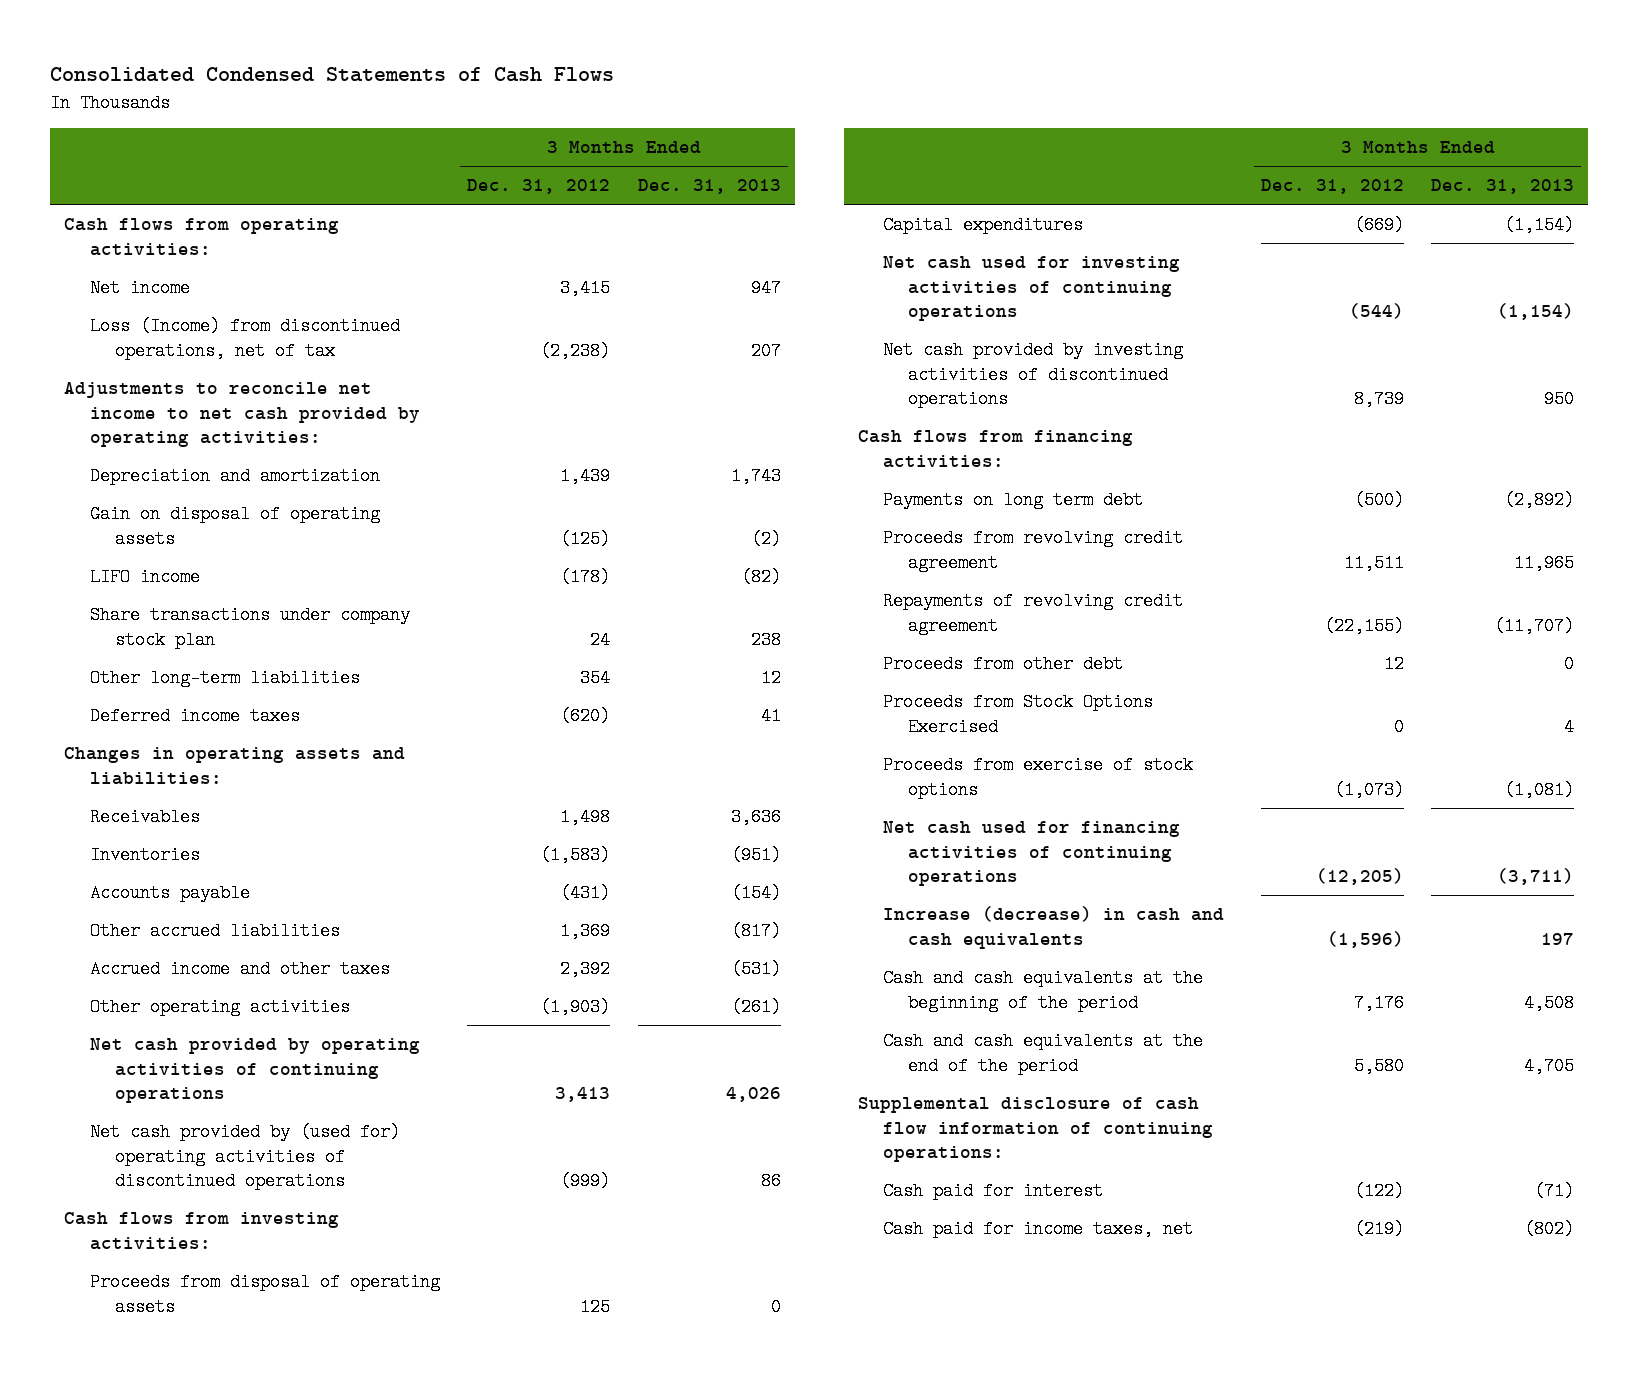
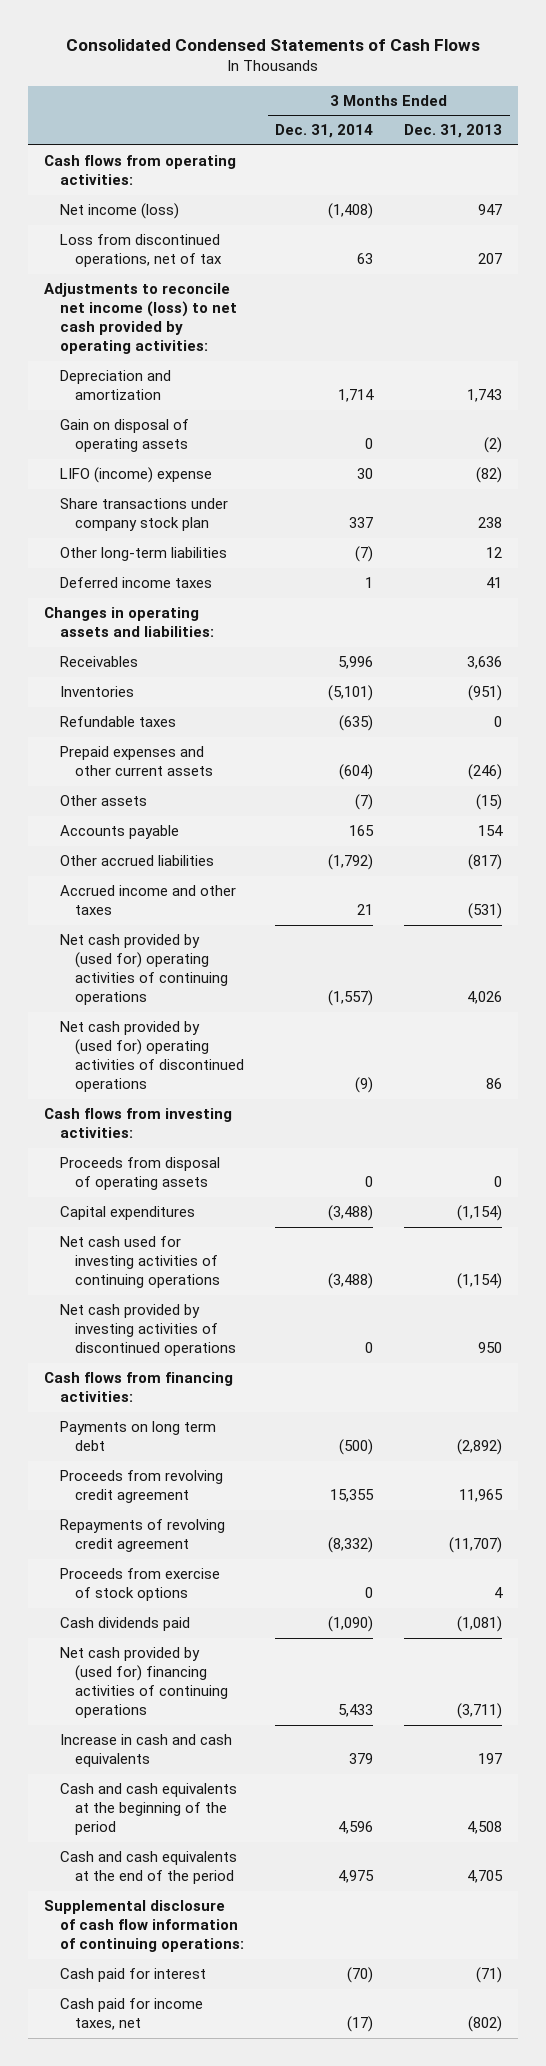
- | 3 Months Ended Dec. 31, 2012 | 3 Months Ended Dec. 31, 2013
+ | 3 Months Ended Dec. 31, 2014 | 3 Months Ended Dec. 31, 2013
- Net income | 3,415 | 947
- Loss (Income) from discontinued operations, net of tax | (2,238) | 207
- Adjustments to reconcile net income to net cash provided by operating activities:
+ Net income (loss) | (1,408) | 947
+ Loss from discontinued operations, net of tax | 63 | 207
+ Adjustments to reconcile net income (loss) to net cash provided by operating activities:
- LIFO income | (178) | (82)
+ LIFO (income) expense | 30 | (82)
- Accounts payable | (431) | (154)
+ Refundable taxes | (635) | 0
+ Prepaid expenses and other current assets | (604) | (246)
+ Other assets | (7) | (15)
+ Accounts payable | 165 | 154
- Other operating activities | (1,903) | (261)
- Net cash provided by operating activities of continuing operations | 3,413 | 4,026
+ Net cash provided by (used for) operating activities of continuing operations | (1,557) | 4,026
- Proceeds from other debt | 12 | 0
- Proceeds from Stock Options Exercised | 0 | 4
- Proceeds from exercise of stock options | (1,073) | (1,081)
- Net cash used for financing activities of continuing operations | (12,205) | (3,711)
- Increase (decrease) in cash and cash equivalents | (1,596) | 197
+ Proceeds from exercise of stock options | 0 | 4
+ Cash dividends paid | (1,090) | (1,081)
+ Net cash provided by (used for) financing activities of continuing operations | 5,433 | (3,711)
+ Increase in cash and cash equivalents | 379 | 197

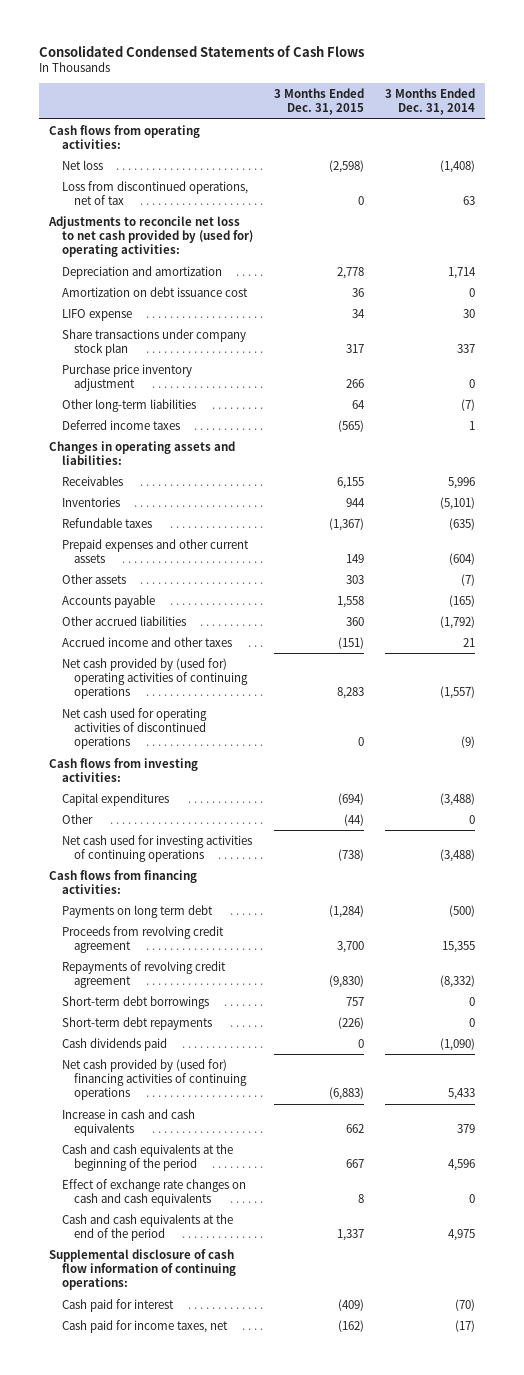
- | 3 Months Ended Dec. 31, 2014 | 3 Months Ended Dec. 31, 2013
+ | 3 Months Ended Dec. 31, 2015 | 3 Months Ended Dec. 31, 2014
- Net income (loss) | (1,408) | 947
+ Net loss | (2,598) | (1,408)
- Adjustments to reconcile net income (loss) to net cash provided by operating activities:
+ Adjustments to reconcile net loss to net cash provided by (used for) operating activities:
- Gain on disposal of operating assets | 0 | (2)
- LIFO (income) expense | 30 | (82)
+ Amortization on debt issuance cost | 36 | 0
+ LIFO expense | 34 | 30
+ Purchase price inventory adjustment | 266 | 0
- Accounts payable | 165 | 154
+ Accounts payable | 1,558 | (165)
- Net cash provided by (used for) operating activities of discontinued operations | (9) | 86
+ Net cash used for operating activities of discontinued operations | 0 | (9)
- Proceeds from disposal of operating assets | 0 | 0
+ Other | (44) | 0
- Net cash provided by investing activities of discontinued operations | 0 | 950
- Proceeds from exercise of stock options | 0 | 4
+ Short-term debt borrowings | 757 | 0
+ Short-term debt repayments | (226) | 0
+ Effect of exchange rate changes on cash and cash equivalents | 8 | 0

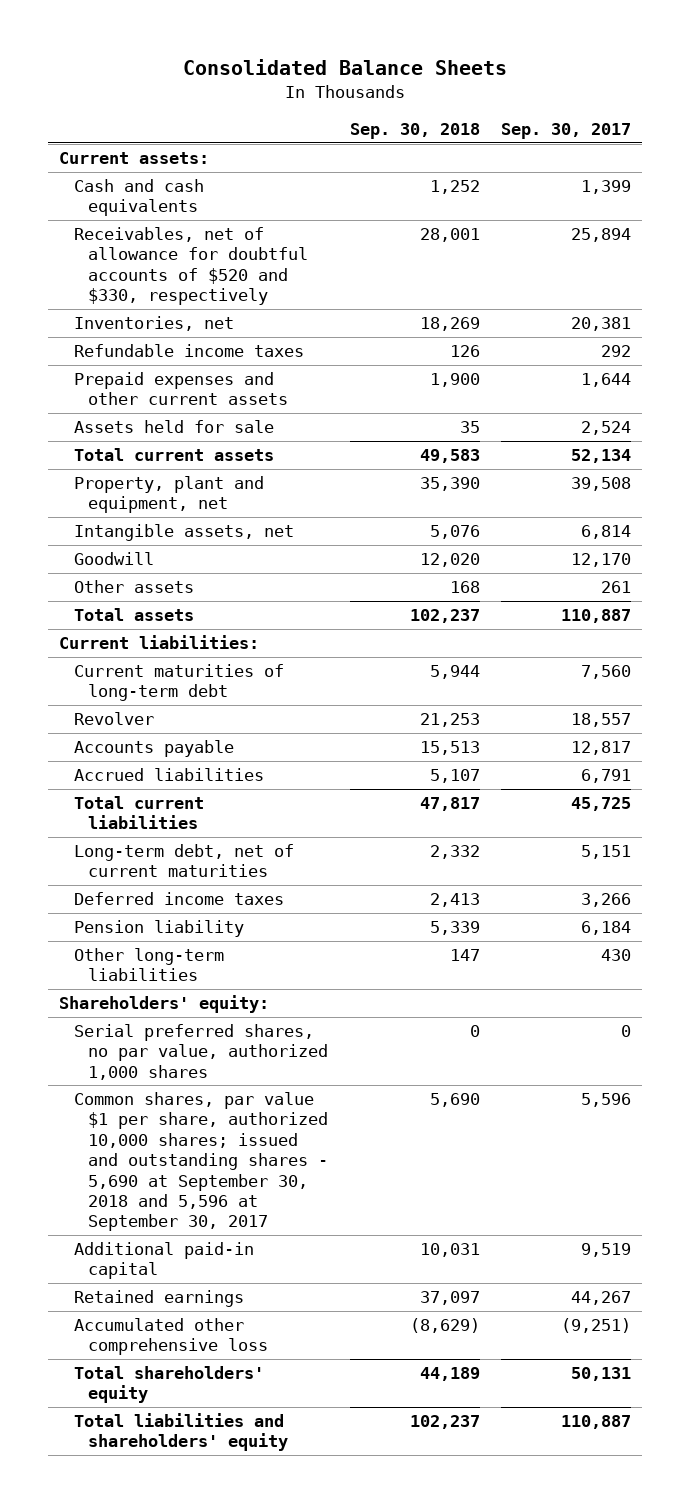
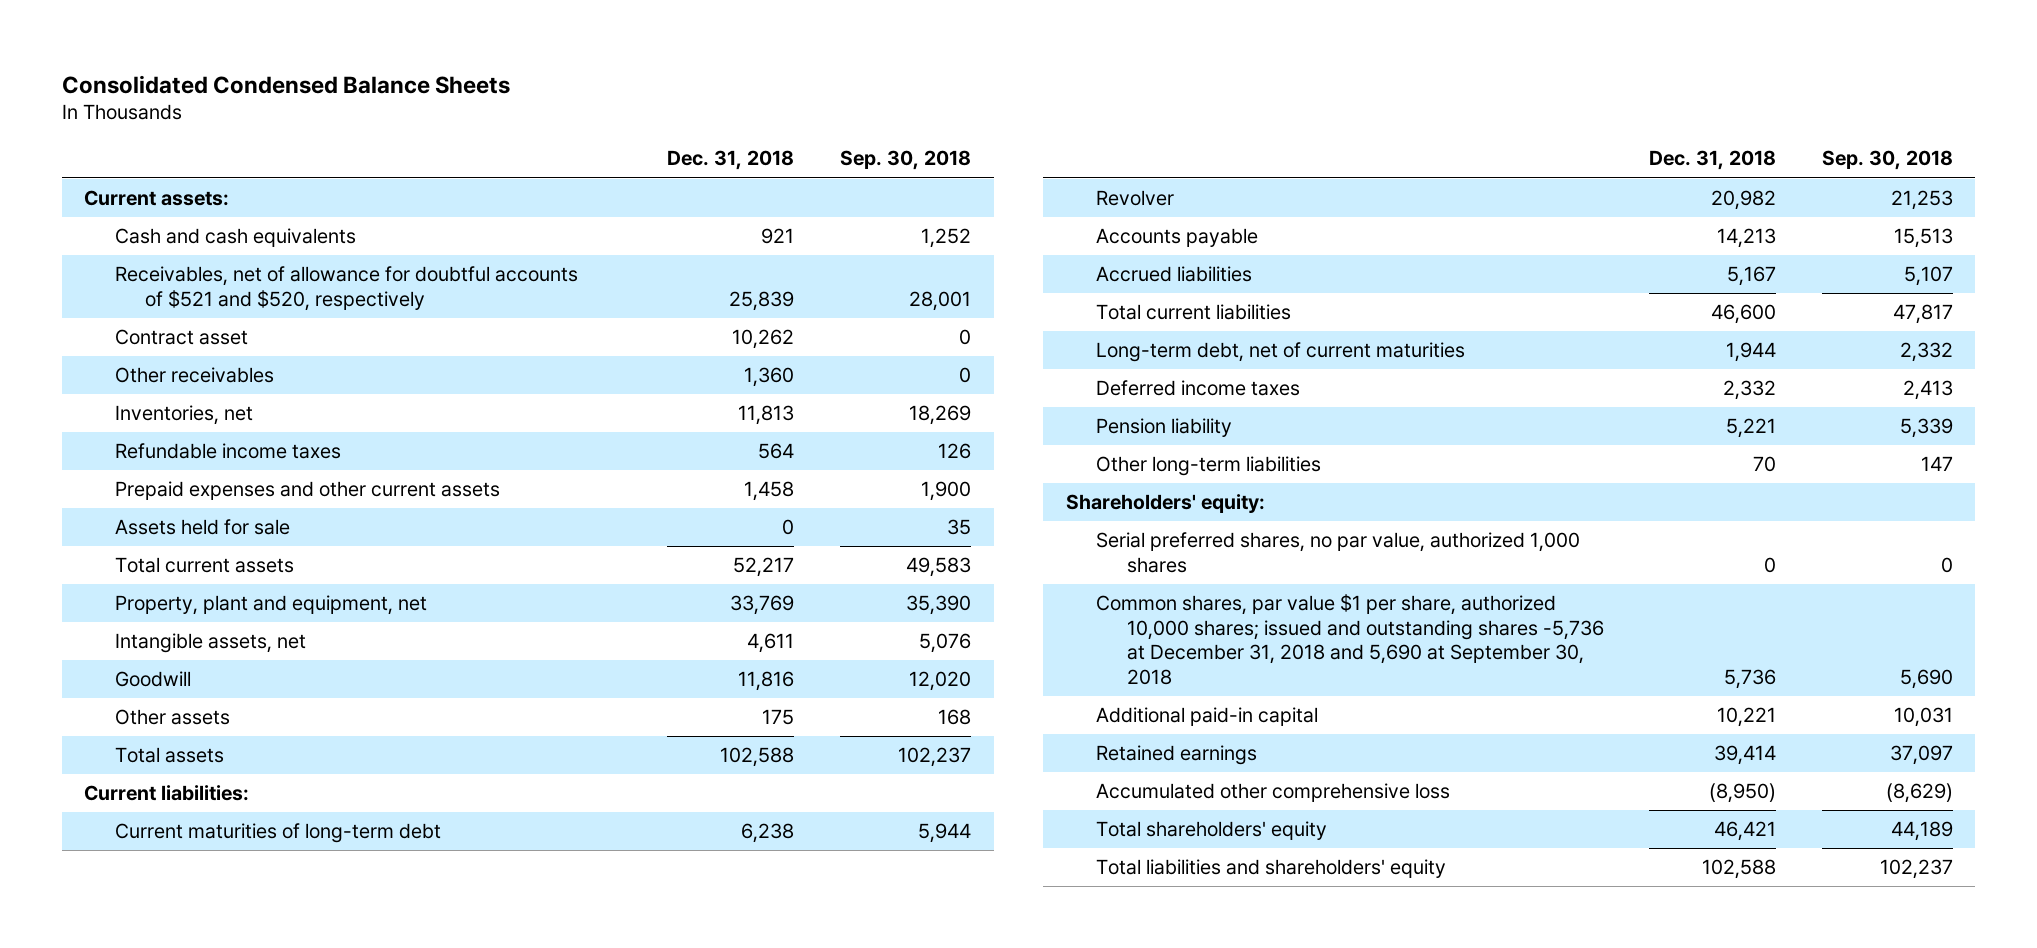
- Consolidated Balance Sheets
+ Consolidated Condensed Balance Sheets
- | Sep. 30, 2018 | Sep. 30, 2017
+ | Dec. 31, 2018 | Sep. 30, 2018
- Receivables, net of allowance for doubtful accounts of $520 and $330, respectively | 28,001 | 25,894
+ Receivables, net of allowance for doubtful accounts of $521 and $520, respectively | 25,839 | 28,001
+ Contract asset | 10,262 | 0
+ Other receivables | 1,360 | 0
- Common shares, par value $1 per share, authorized 10,000 shares; issued and outstanding shares - 5,690 at September 30, 2018 and 5,596 at September 30, 2017 | 5,690 | 5,596
+ Common shares, par value $1 per share, authorized 10,000 shares; issued and outstanding shares -5,736 at December 31, 2018 and 5,690 at September 30, 2018 | 5,736 | 5,690

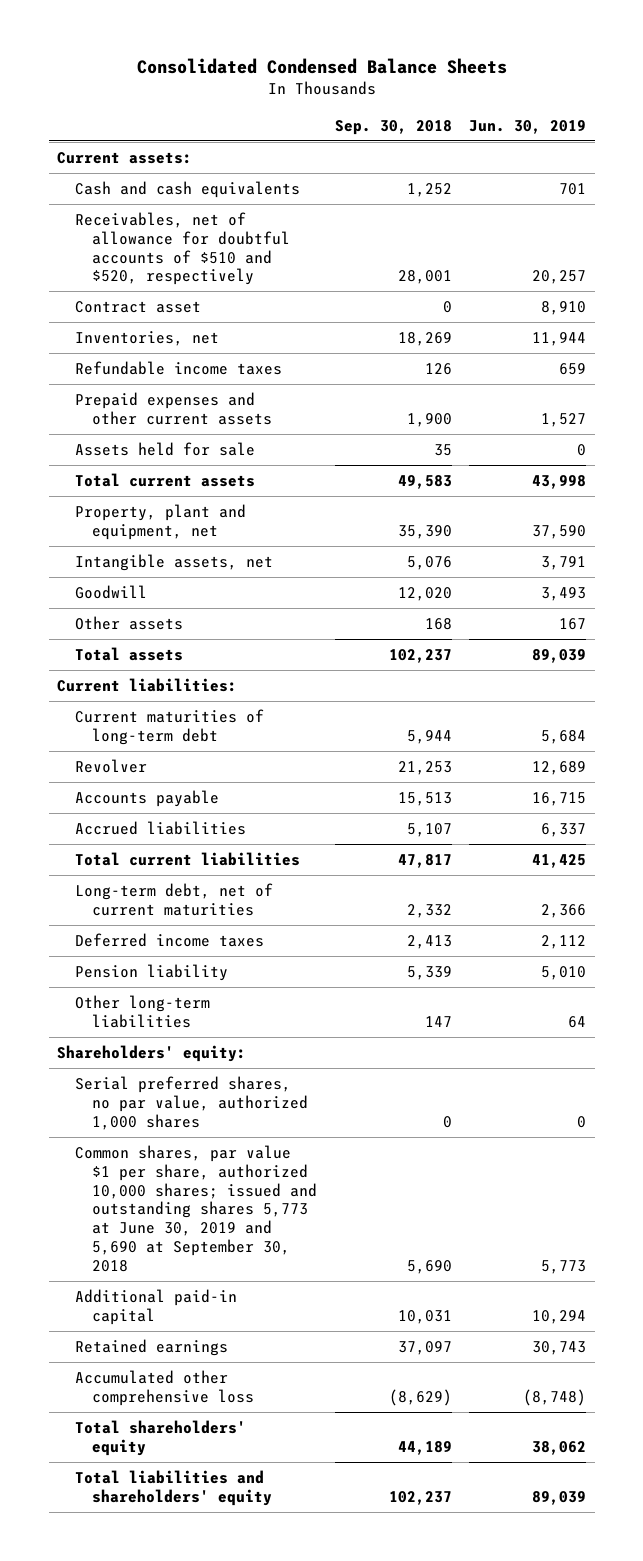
- | Dec. 31, 2018 | Sep. 30, 2018
+ | Sep. 30, 2018 | Jun. 30, 2019
- Receivables, net of allowance for doubtful accounts of $521 and $520, respectively | 25,839 | 28,001
+ Receivables, net of allowance for doubtful accounts of $510 and $520, respectively | 28,001 | 20,257
- Other receivables | 1,360 | 0
- Common shares, par value $1 per share, authorized 10,000 shares; issued and outstanding shares -5,736 at December 31, 2018 and 5,690 at September 30, 2018 | 5,736 | 5,690
+ Common shares, par value $1 per share, authorized 10,000 shares; issued and outstanding shares 5,773 at June 30, 2019 and 5,690 at September 30, 2018 | 5,690 | 5,773

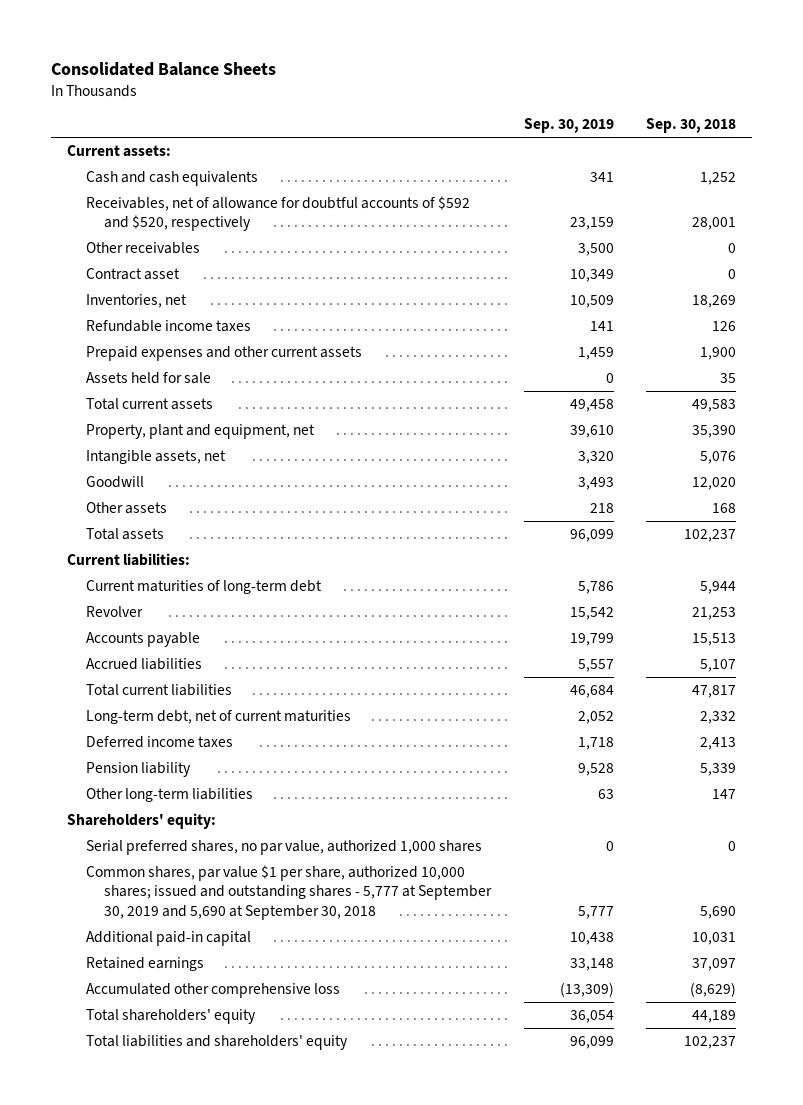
- Consolidated Condensed Balance Sheets
+ Consolidated Balance Sheets
- | Sep. 30, 2018 | Jun. 30, 2019
+ | Sep. 30, 2019 | Sep. 30, 2018
- Receivables, net of allowance for doubtful accounts of $510 and $520, respectively | 28,001 | 20,257
+ Receivables, net of allowance for doubtful accounts of $592 and $520, respectively | 23,159 | 28,001
+ Other receivables | 3,500 | 0
- Common shares, par value $1 per share, authorized 10,000 shares; issued and outstanding shares 5,773 at June 30, 2019 and 5,690 at September 30, 2018 | 5,690 | 5,773
+ Common shares, par value $1 per share, authorized 10,000 shares; issued and outstanding shares - 5,777 at September 30, 2019 and 5,690 at September 30, 2018 | 5,777 | 5,690

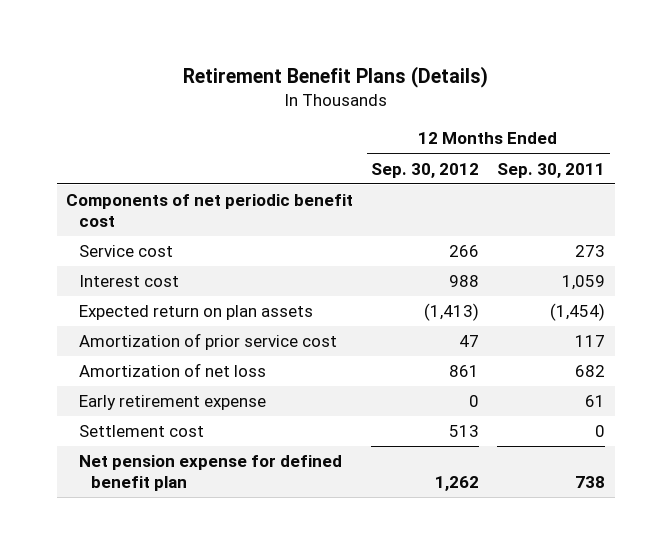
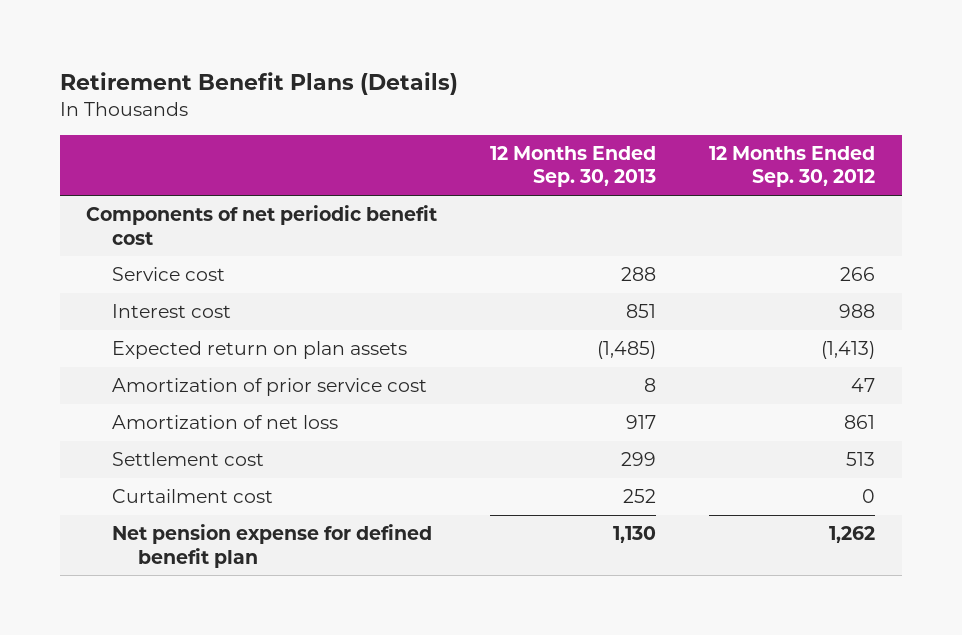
- | 12 Months Ended Sep. 30, 2012 | 12 Months Ended Sep. 30, 2011
+ | 12 Months Ended Sep. 30, 2013 | 12 Months Ended Sep. 30, 2012
- Early retirement expense | 0 | 61
+ Curtailment cost | 252 | 0

